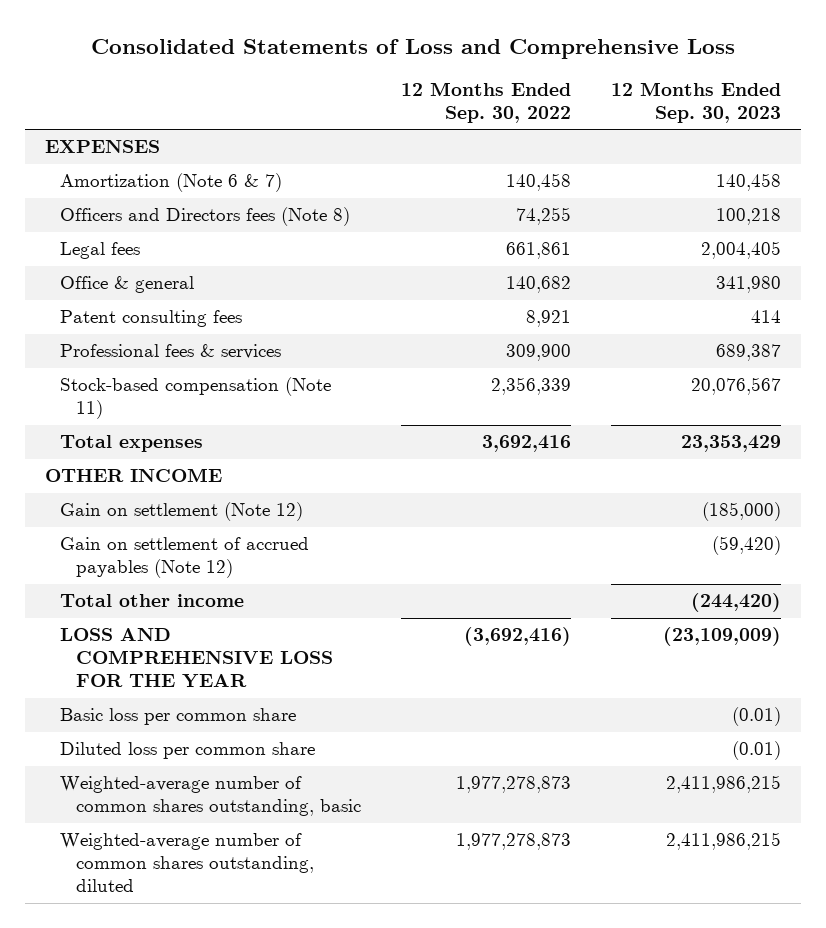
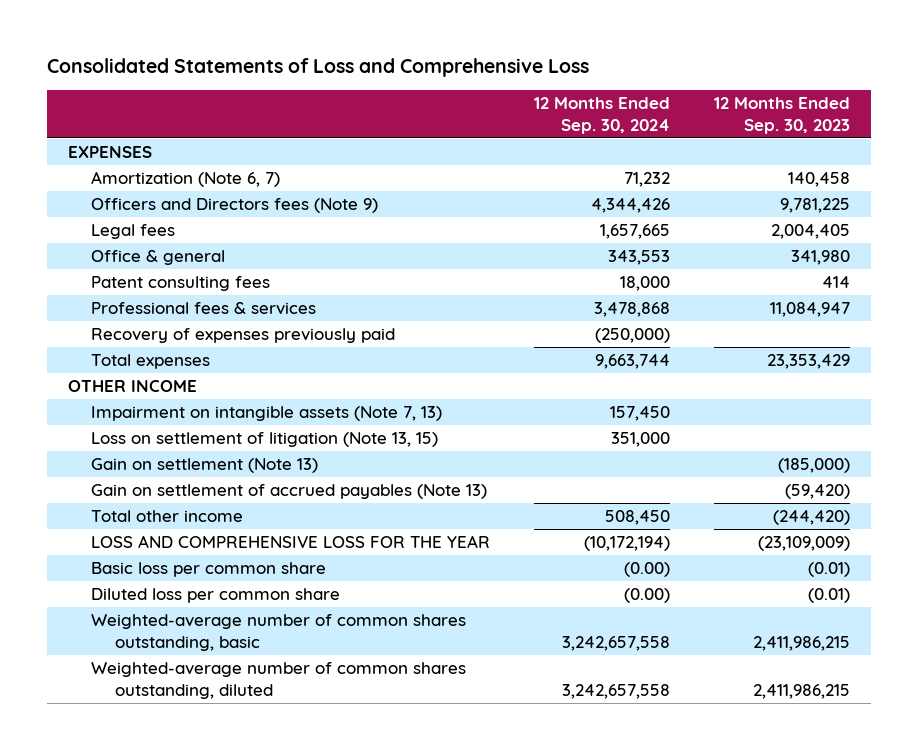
- | 12 Months Ended Sep. 30, 2022 | 12 Months Ended Sep. 30, 2023
+ | 12 Months Ended Sep. 30, 2024 | 12 Months Ended Sep. 30, 2023
- Amortization (Note 6 & 7) | 140,458 | 140,458
- Officers and Directors fees (Note 8) | 74,255 | 100,218
+ Amortization (Note 6, 7) | 71,232 | 140,458
+ Officers and Directors fees (Note 9) | 4,344,426 | 9,781,225
- Professional fees & services | 309,900 | 689,387
- Stock-based compensation (Note 11) | 2,356,339 | 20,076,567
+ Professional fees & services | 3,478,868 | 11,084,947
+ Recovery of expenses previously paid | (250,000) |
- Gain on settlement (Note 12) | | (185,000)
- Gain on settlement of accrued payables (Note 12) | | (59,420)
+ Impairment on intangible assets (Note 7, 13) | 157,450 |
+ Loss on settlement of litigation (Note 13, 15) | 351,000 |
+ Gain on settlement (Note 13) | | (185,000)
+ Gain on settlement of accrued payables (Note 13) | | (59,420)

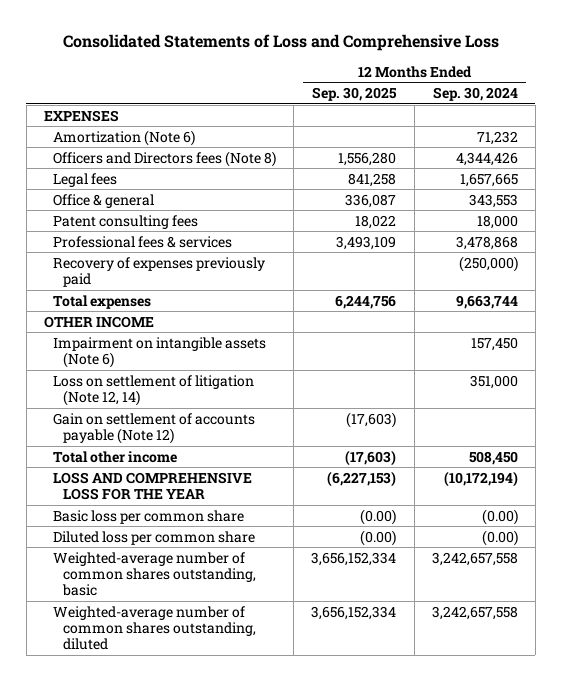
- | 12 Months Ended Sep. 30, 2024 | 12 Months Ended Sep. 30, 2023
+ | 12 Months Ended Sep. 30, 2025 | 12 Months Ended Sep. 30, 2024
- Amortization (Note 6, 7) | 71,232 | 140,458
- Officers and Directors fees (Note 9) | 4,344,426 | 9,781,225
+ Amortization (Note 6) | | 71,232
+ Officers and Directors fees (Note 8) | 1,556,280 | 4,344,426
- Impairment on intangible assets (Note 7, 13) | 157,450 |
- Loss on settlement of litigation (Note 13, 15) | 351,000 |
- Gain on settlement (Note 13) | | (185,000)
- Gain on settlement of accrued payables (Note 13) | | (59,420)
+ Impairment on intangible assets (Note 6) | | 157,450
+ Loss on settlement of litigation (Note 12, 14) | | 351,000
+ Gain on settlement of accounts payable (Note 12) | (17,603) |

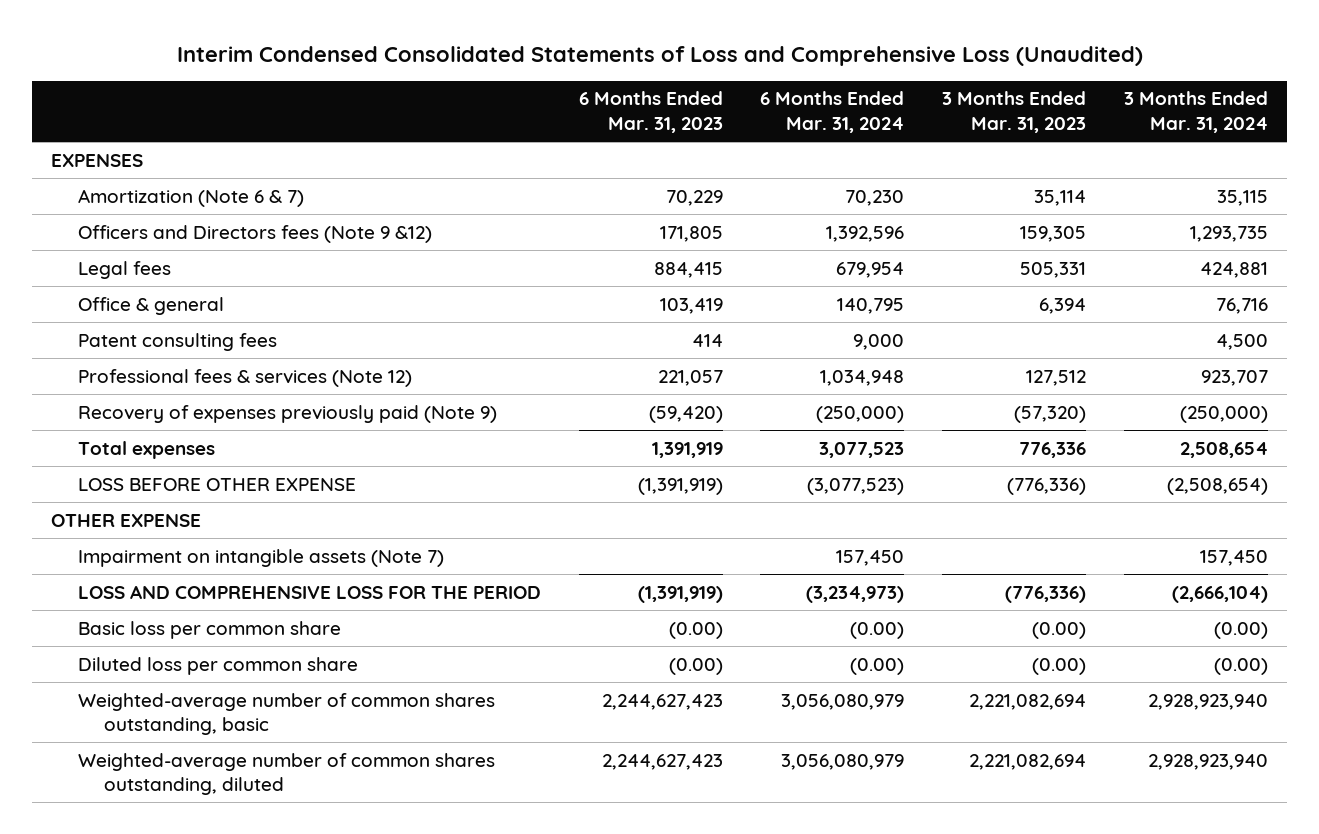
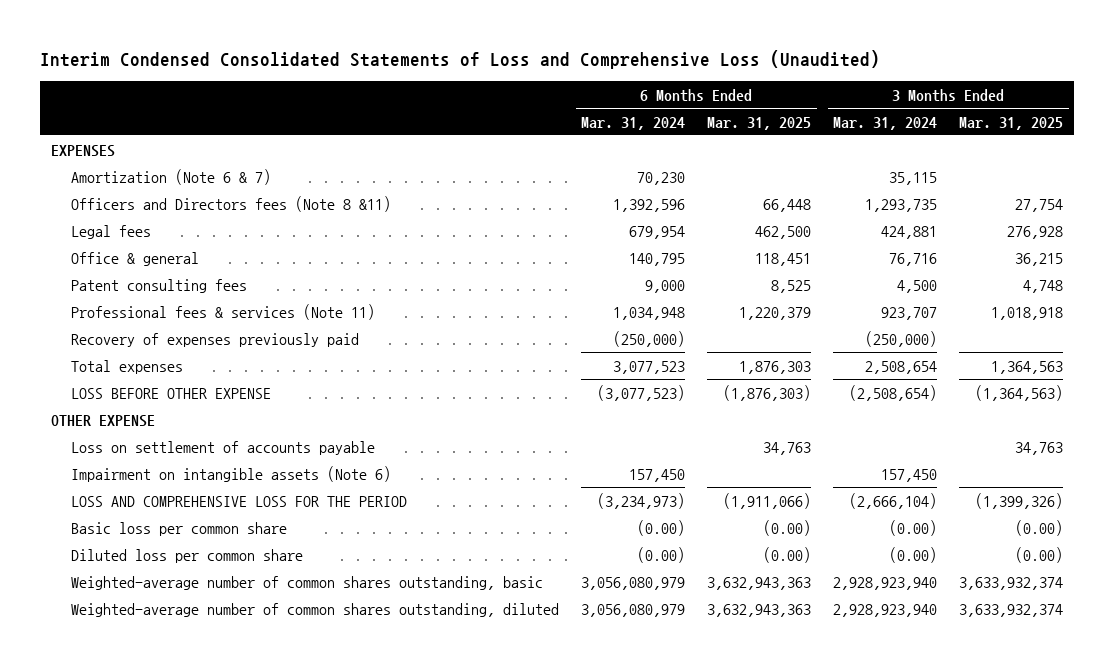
- | 6 Months Ended Mar. 31, 2023 | 6 Months Ended Mar. 31, 2024 | 3 Months Ended Mar. 31, 2023 | 3 Months Ended Mar. 31, 2024
+ | 6 Months Ended Mar. 31, 2024 | 6 Months Ended Mar. 31, 2025 | 3 Months Ended Mar. 31, 2024 | 3 Months Ended Mar. 31, 2025
- Officers and Directors fees (Note 9 &12) | 171,805 | 1,392,596 | 159,305 | 1,293,735
+ Officers and Directors fees (Note 8 &11) | 1,392,596 | 66,448 | 1,293,735 | 27,754
- Professional fees & services (Note 12) | 221,057 | 1,034,948 | 127,512 | 923,707
- Recovery of expenses previously paid (Note 9) | (59,420) | (250,000) | (57,320) | (250,000)
+ Professional fees & services (Note 11) | 1,034,948 | 1,220,379 | 923,707 | 1,018,918
+ Recovery of expenses previously paid | (250,000) | | (250,000) |
- Impairment on intangible assets (Note 7) | | 157,450 | | 157,450
+ Loss on settlement of accounts payable | | 34,763 | | 34,763
+ Impairment on intangible assets (Note 6) | 157,450 | | 157,450 |

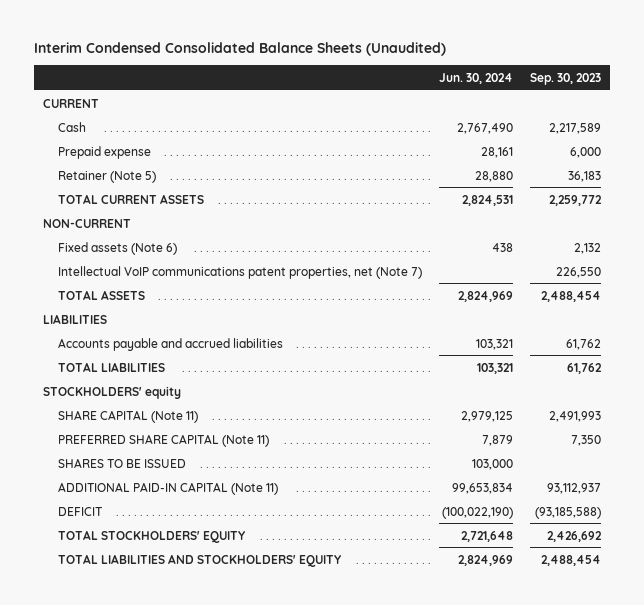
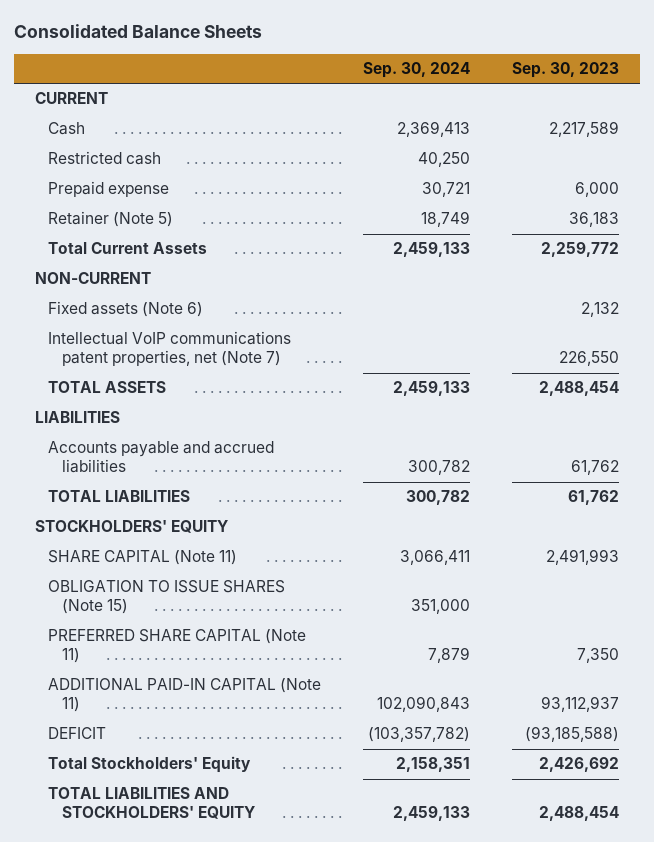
- Interim Condensed Consolidated Balance Sheets (Unaudited)
+ Consolidated Balance Sheets
- | Jun. 30, 2024 | Sep. 30, 2023
+ | Sep. 30, 2024 | Sep. 30, 2023
+ Restricted cash | 40,250 |
- TOTAL CURRENT ASSETS | 2,824,531 | 2,259,772
+ Total Current Assets | 2,459,133 | 2,259,772
- STOCKHOLDERS' equity
+ STOCKHOLDERS' EQUITY
+ OBLIGATION TO ISSUE SHARES (Note 15) | 351,000 |
- SHARES TO BE ISSUED | 103,000 |
- TOTAL STOCKHOLDERS' EQUITY | 2,721,648 | 2,426,692
+ Total Stockholders' Equity | 2,158,351 | 2,426,692

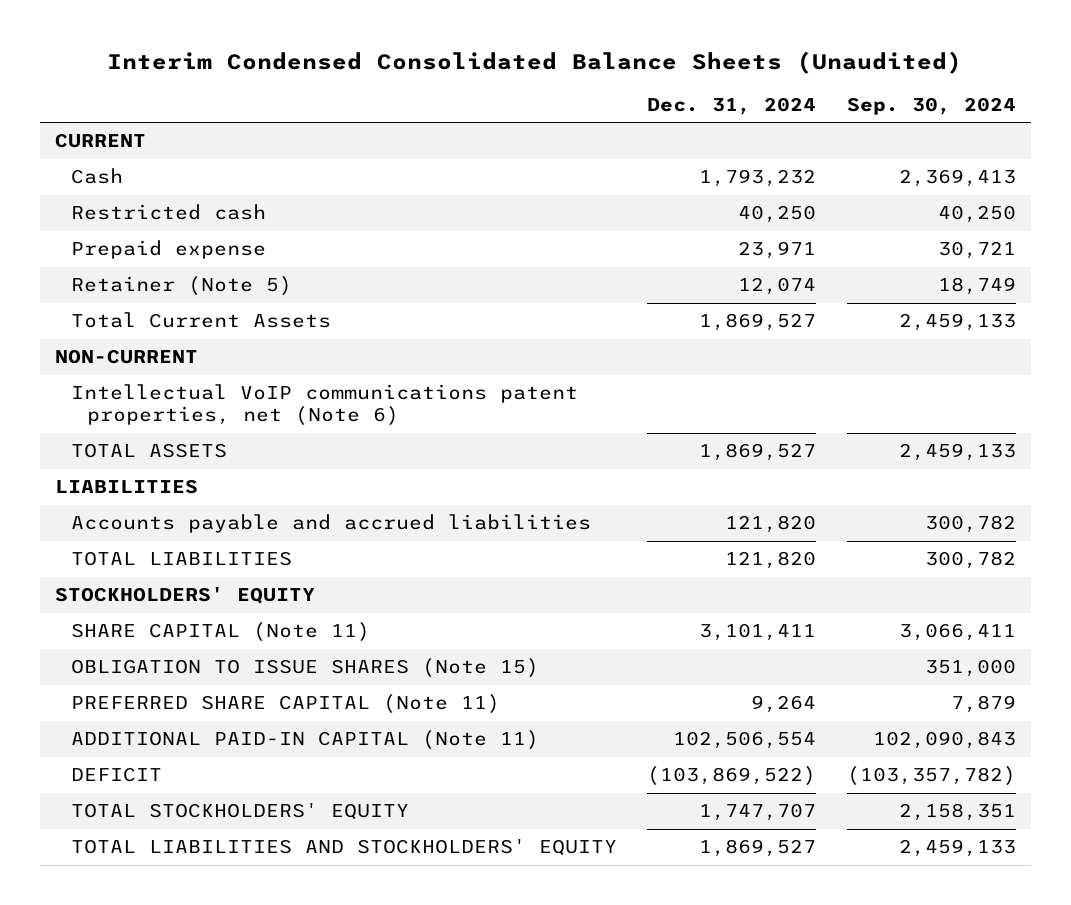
- Consolidated Balance Sheets
+ Interim Condensed Consolidated Balance Sheets (Unaudited)
- | Sep. 30, 2024 | Sep. 30, 2023
+ | Dec. 31, 2024 | Sep. 30, 2024
- Fixed assets (Note 6) | | 2,132
- Intellectual VoIP communications patent properties, net (Note 7) | | 226,550
+ Intellectual VoIP communications patent properties, net (Note 6)
- Total Stockholders' Equity | 2,158,351 | 2,426,692
+ TOTAL STOCKHOLDERS' EQUITY | 1,747,707 | 2,158,351

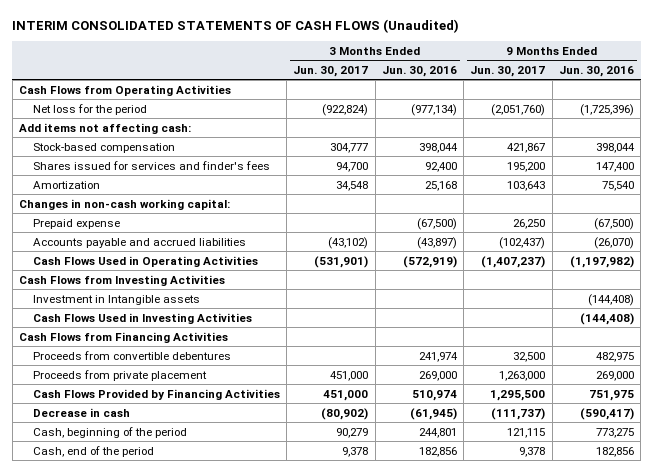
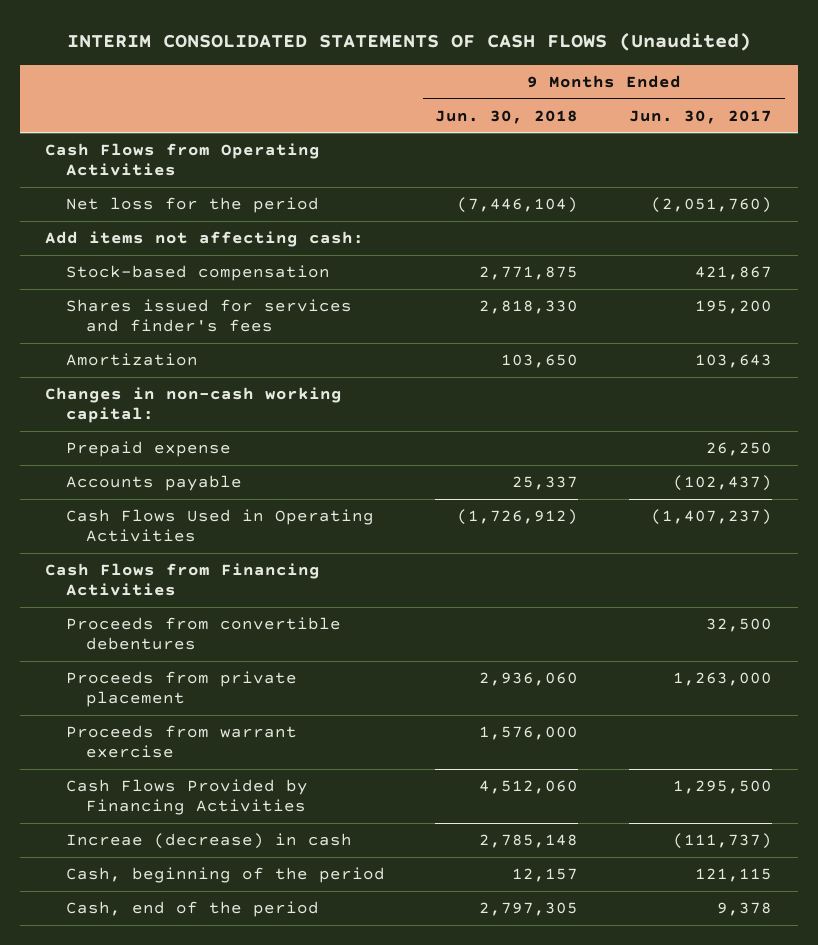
- | 3 Months Ended Jun. 30, 2017 | 3 Months Ended Jun. 30, 2016 | 9 Months Ended Jun. 30, 2017 | 9 Months Ended Jun. 30, 2016
+ | 9 Months Ended Jun. 30, 2018 | 9 Months Ended Jun. 30, 2017
- Accounts payable and accrued liabilities | (43,102) | (43,897) | (102,437) | (26,070)
+ Accounts payable | 25,337 | (102,437)
- Cash Flows from Investing Activities
- Investment in Intangible assets | | | | (144,408)
- Cash Flows Used in Investing Activities | | | | (144,408)
+ Proceeds from warrant exercise | 1,576,000 |
- Decrease in cash | (80,902) | (61,945) | (111,737) | (590,417)
+ Increae (decrease) in cash | 2,785,148 | (111,737)

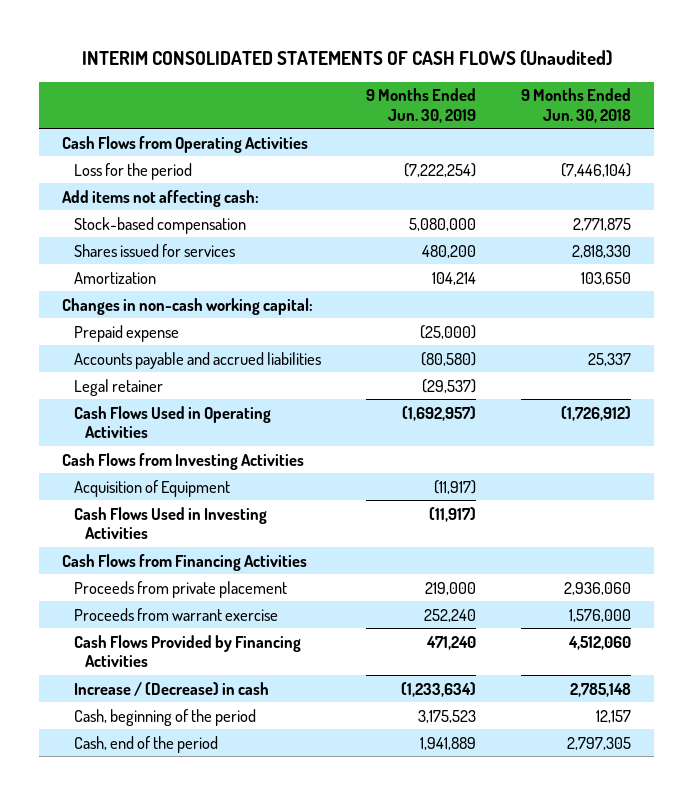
- | 9 Months Ended Jun. 30, 2018 | 9 Months Ended Jun. 30, 2017
+ | 9 Months Ended Jun. 30, 2019 | 9 Months Ended Jun. 30, 2018
- Net loss for the period | (7,446,104) | (2,051,760)
+ Loss for the period | (7,222,254) | (7,446,104)
- Shares issued for services and finder's fees | 2,818,330 | 195,200
+ Shares issued for services | 480,200 | 2,818,330
- Accounts payable | 25,337 | (102,437)
+ Accounts payable and accrued liabilities | (80,580) | 25,337
+ Legal retainer | (29,537) |
+ Cash Flows from Investing Activities
+ Acquisition of Equipment | (11,917) |
+ Cash Flows Used in Investing Activities | (11,917) |
- Proceeds from convertible debentures | | 32,500
- Increae (decrease) in cash | 2,785,148 | (111,737)
+ Increase / (Decrease) in cash | (1,233,634) | 2,785,148

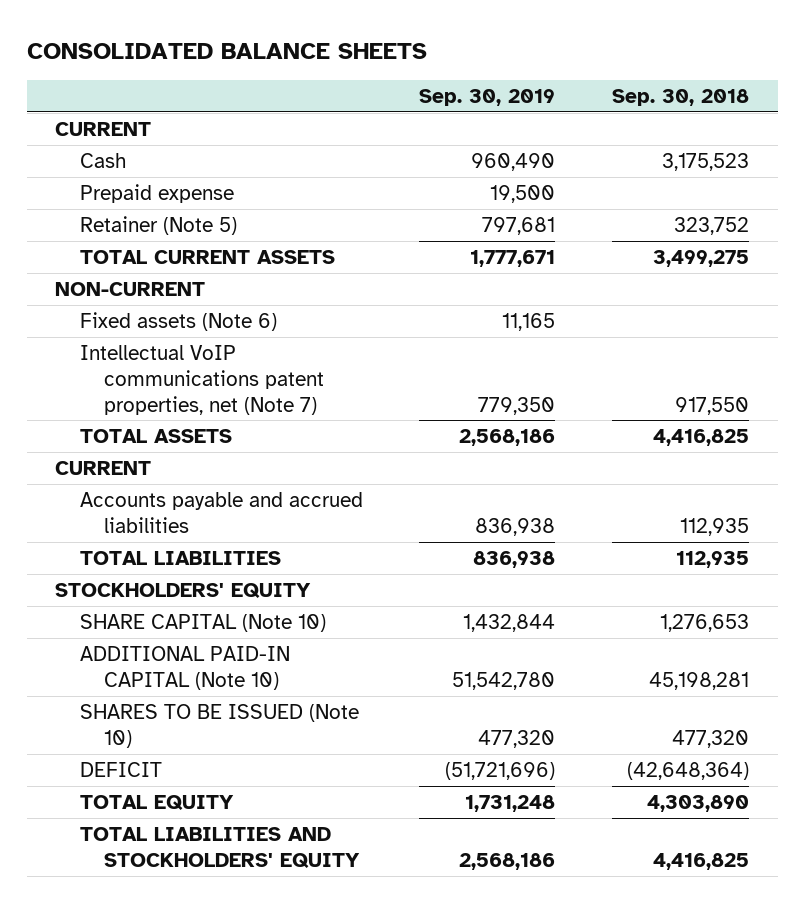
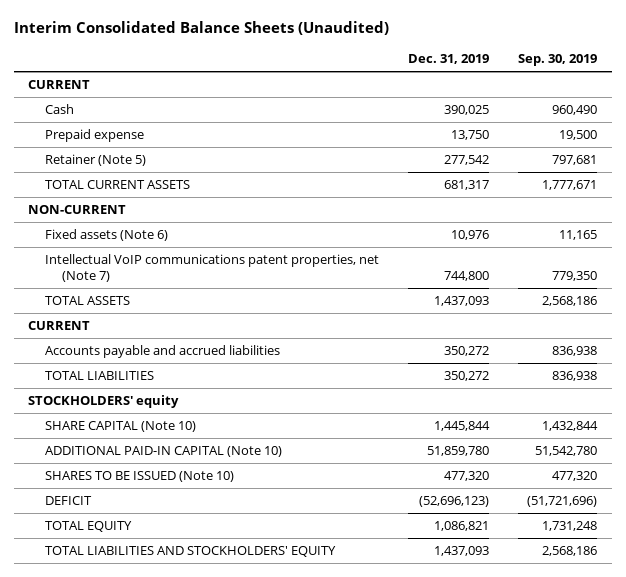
- CONSOLIDATED BALANCE SHEETS
+ Interim Consolidated Balance Sheets (Unaudited)
- | Sep. 30, 2019 | Sep. 30, 2018
+ | Dec. 31, 2019 | Sep. 30, 2019
- STOCKHOLDERS' EQUITY
+ STOCKHOLDERS' equity

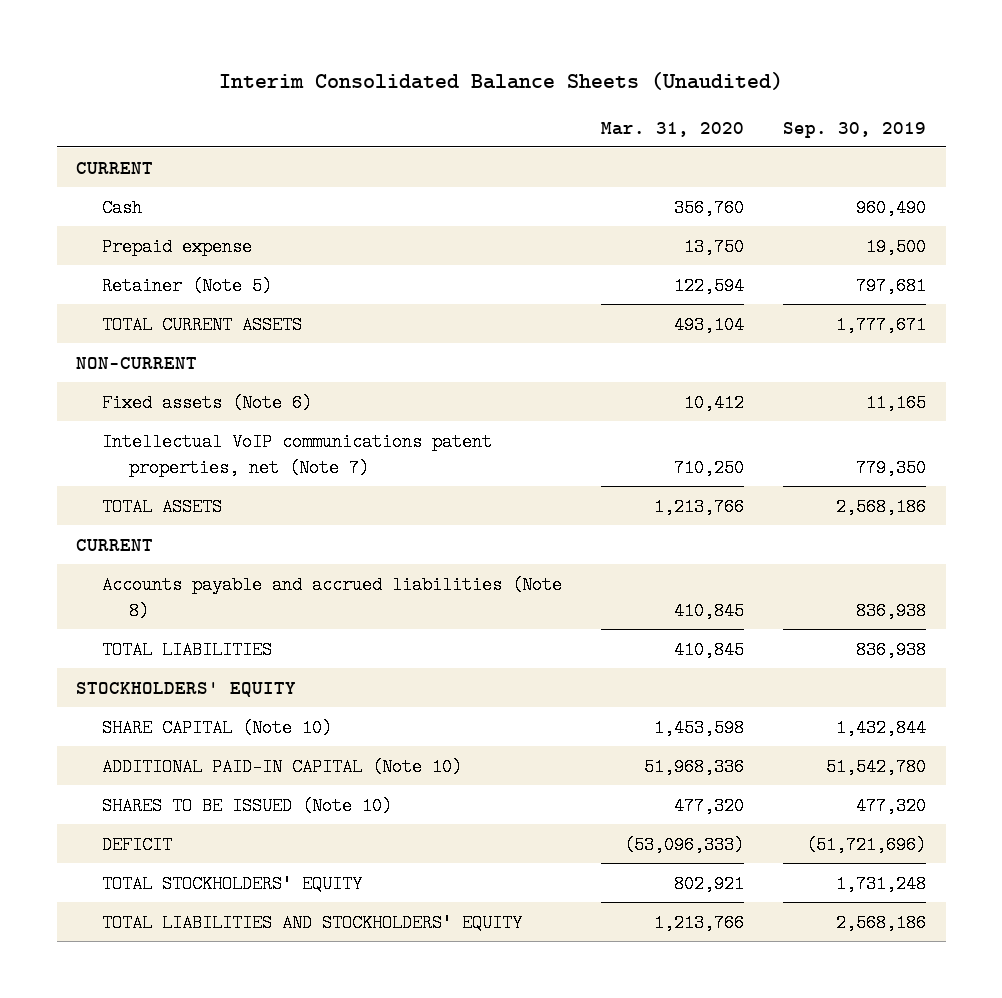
- | Dec. 31, 2019 | Sep. 30, 2019
+ | Mar. 31, 2020 | Sep. 30, 2019
- Accounts payable and accrued liabilities | 350,272 | 836,938
+ Accounts payable and accrued liabilities (Note 8) | 410,845 | 836,938
- STOCKHOLDERS' equity
+ STOCKHOLDERS' EQUITY
- TOTAL EQUITY | 1,086,821 | 1,731,248
+ TOTAL STOCKHOLDERS' EQUITY | 802,921 | 1,731,248

